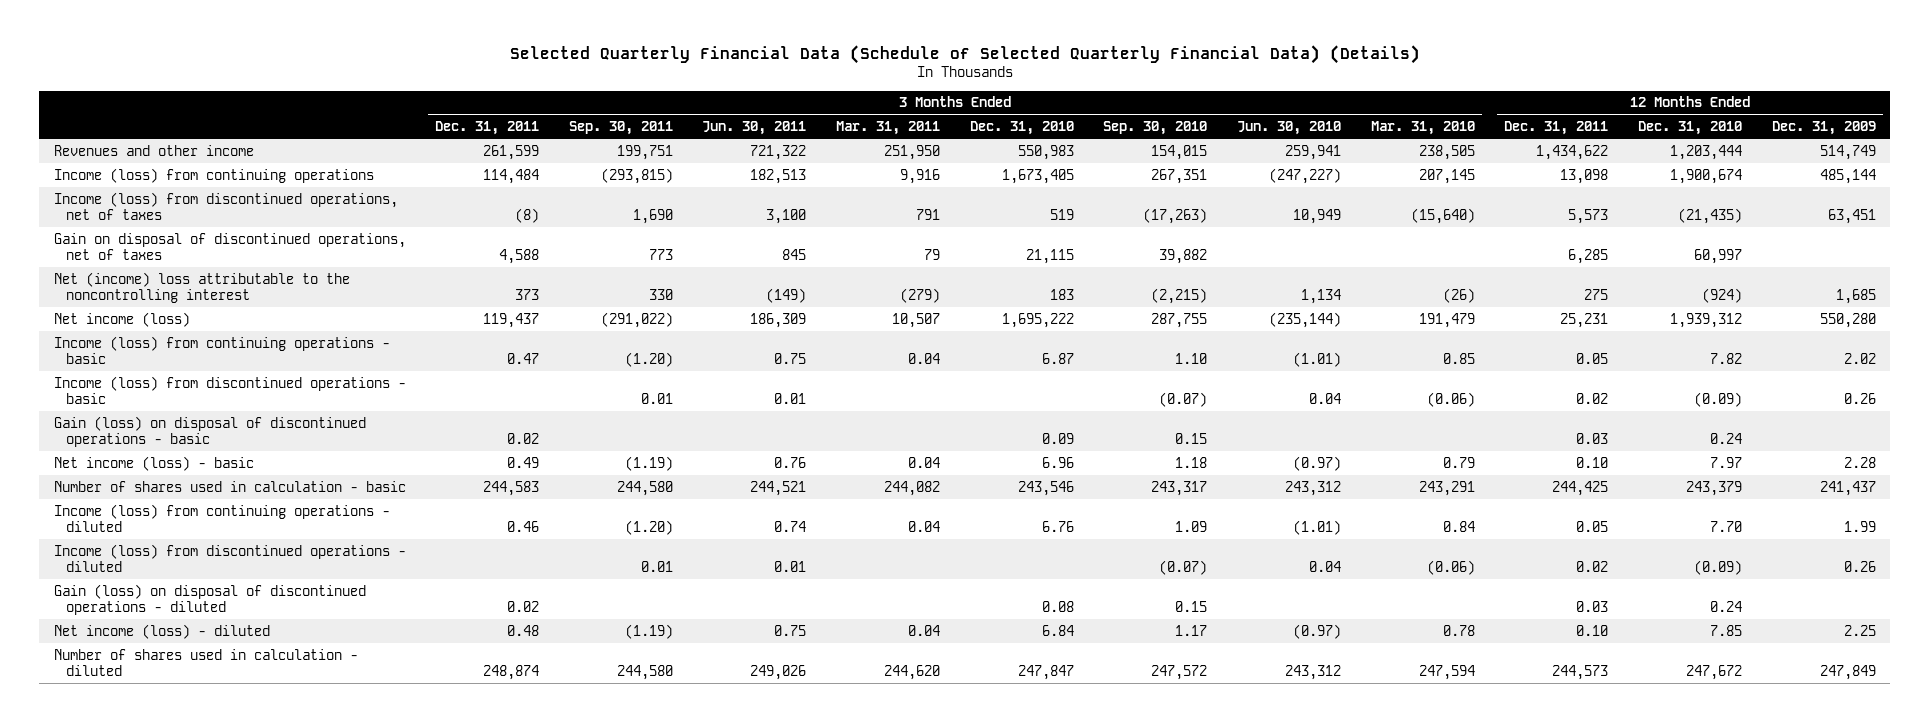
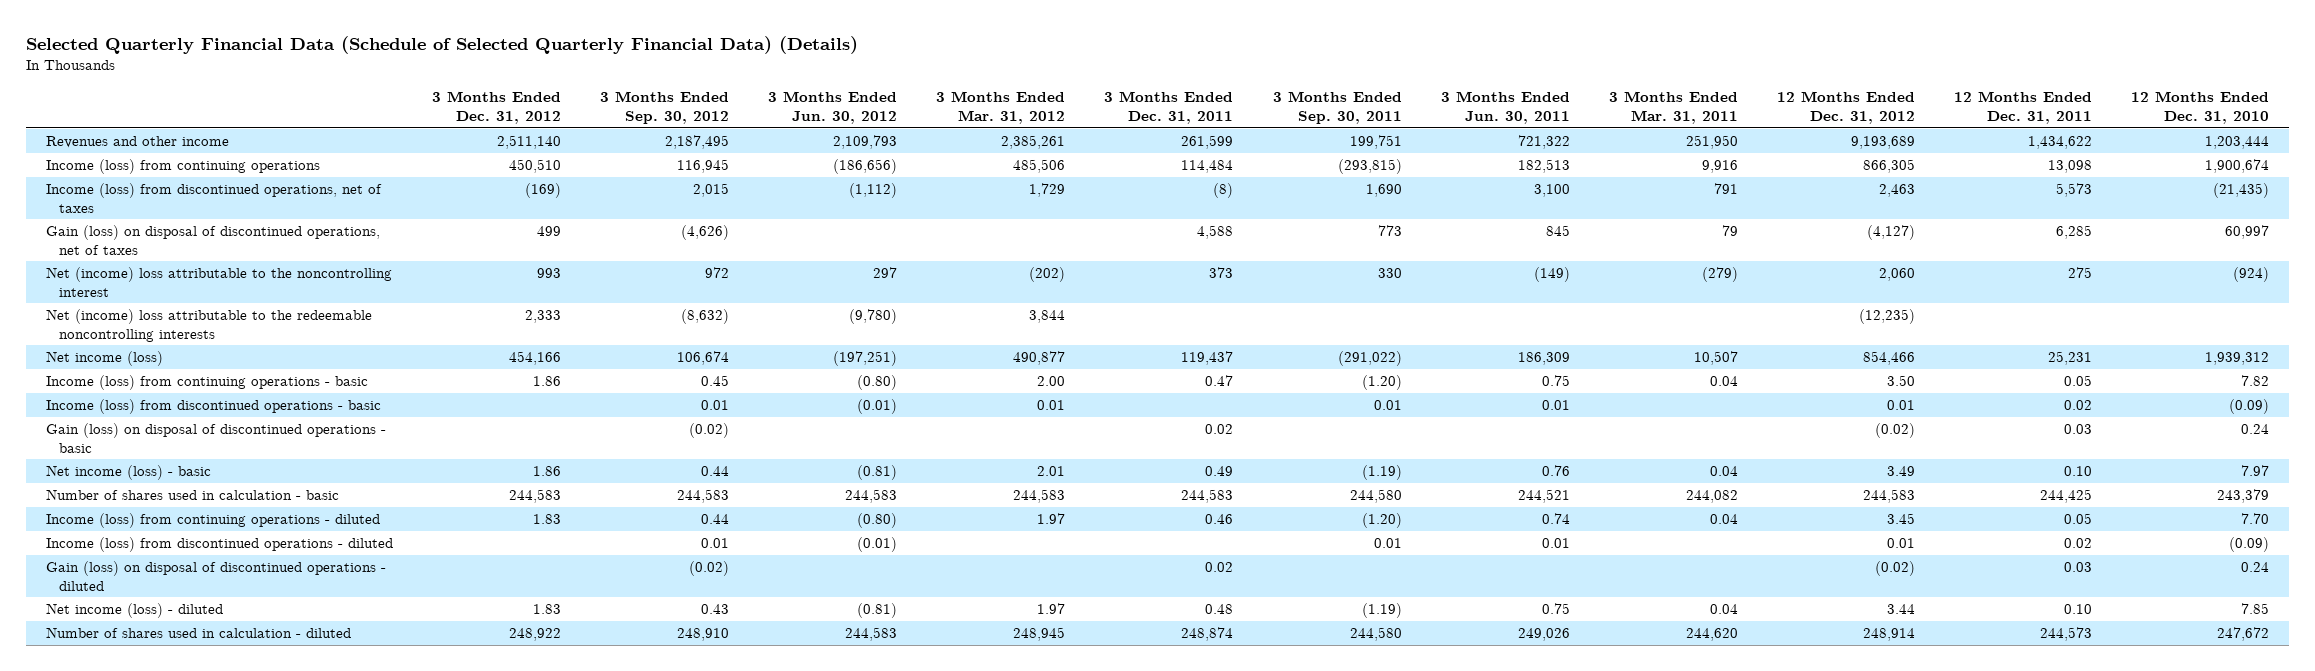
- | 3 Months Ended Dec. 31, 2011 | 3 Months Ended Sep. 30, 2011 | 3 Months Ended Jun. 30, 2011 | 3 Months Ended Mar. 31, 2011 | 3 Months Ended Dec. 31, 2010 | 3 Months Ended Sep. 30, 2010 | 3 Months Ended Jun. 30, 2010 | 3 Months Ended Mar. 31, 2010 | 12 Months Ended Dec. 31, 2011 | 12 Months Ended Dec. 31, 2010 | 12 Months Ended Dec. 31, 2009
+ | 3 Months Ended Dec. 31, 2012 | 3 Months Ended Sep. 30, 2012 | 3 Months Ended Jun. 30, 2012 | 3 Months Ended Mar. 31, 2012 | 3 Months Ended Dec. 31, 2011 | 3 Months Ended Sep. 30, 2011 | 3 Months Ended Jun. 30, 2011 | 3 Months Ended Mar. 31, 2011 | 12 Months Ended Dec. 31, 2012 | 12 Months Ended Dec. 31, 2011 | 12 Months Ended Dec. 31, 2010
- Gain on disposal of discontinued operations, net of taxes | 4,588 | 773 | 845 | 79 | 21,115 | 39,882 | | | 6,285 | 60,997 |
+ Gain (loss) on disposal of discontinued operations, net of taxes | 499 | (4,626) | | | 4,588 | 773 | 845 | 79 | (4,127) | 6,285 | 60,997
+ Net (income) loss attributable to the redeemable noncontrolling interests | 2,333 | (8,632) | (9,780) | 3,844 | | | | | (12,235) | |

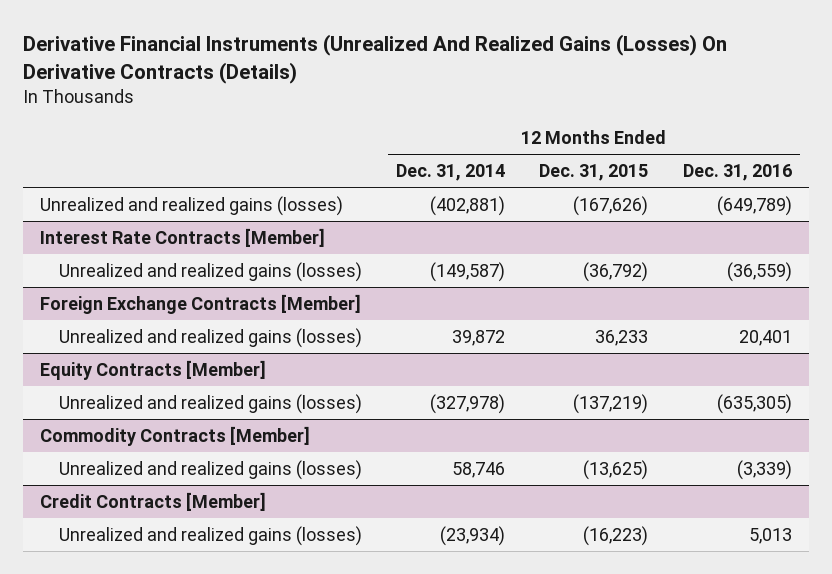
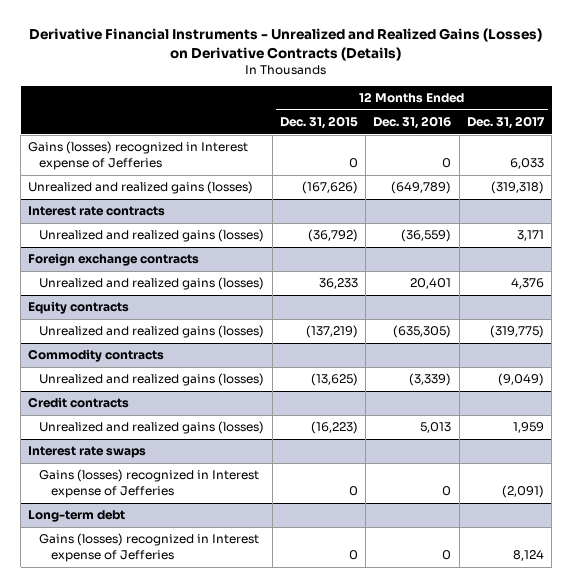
- Derivative Financial Instruments (Unrealized And Realized Gains (Losses) On Derivative Contracts (Details)
+ Derivative Financial Instruments - Unrealized and Realized Gains (Losses) on Derivative Contracts (Details)
- | 12 Months Ended Dec. 31, 2014 | 12 Months Ended Dec. 31, 2015 | 12 Months Ended Dec. 31, 2016
+ | 12 Months Ended Dec. 31, 2015 | 12 Months Ended Dec. 31, 2016 | 12 Months Ended Dec. 31, 2017
+ Gains (losses) recognized in Interest expense of Jefferies | 0 | 0 | 6,033
- Interest Rate Contracts [Member]
+ Interest rate contracts
- Foreign Exchange Contracts [Member]
+ Foreign exchange contracts
- Equity Contracts [Member]
+ Equity contracts
- Commodity Contracts [Member]
+ Commodity contracts
- Credit Contracts [Member]
+ Credit contracts
+ Interest rate swaps
+ Gains (losses) recognized in Interest expense of Jefferies | 0 | 0 | (2,091)
+ Long-term debt
+ Gains (losses) recognized in Interest expense of Jefferies | 0 | 0 | 8,124

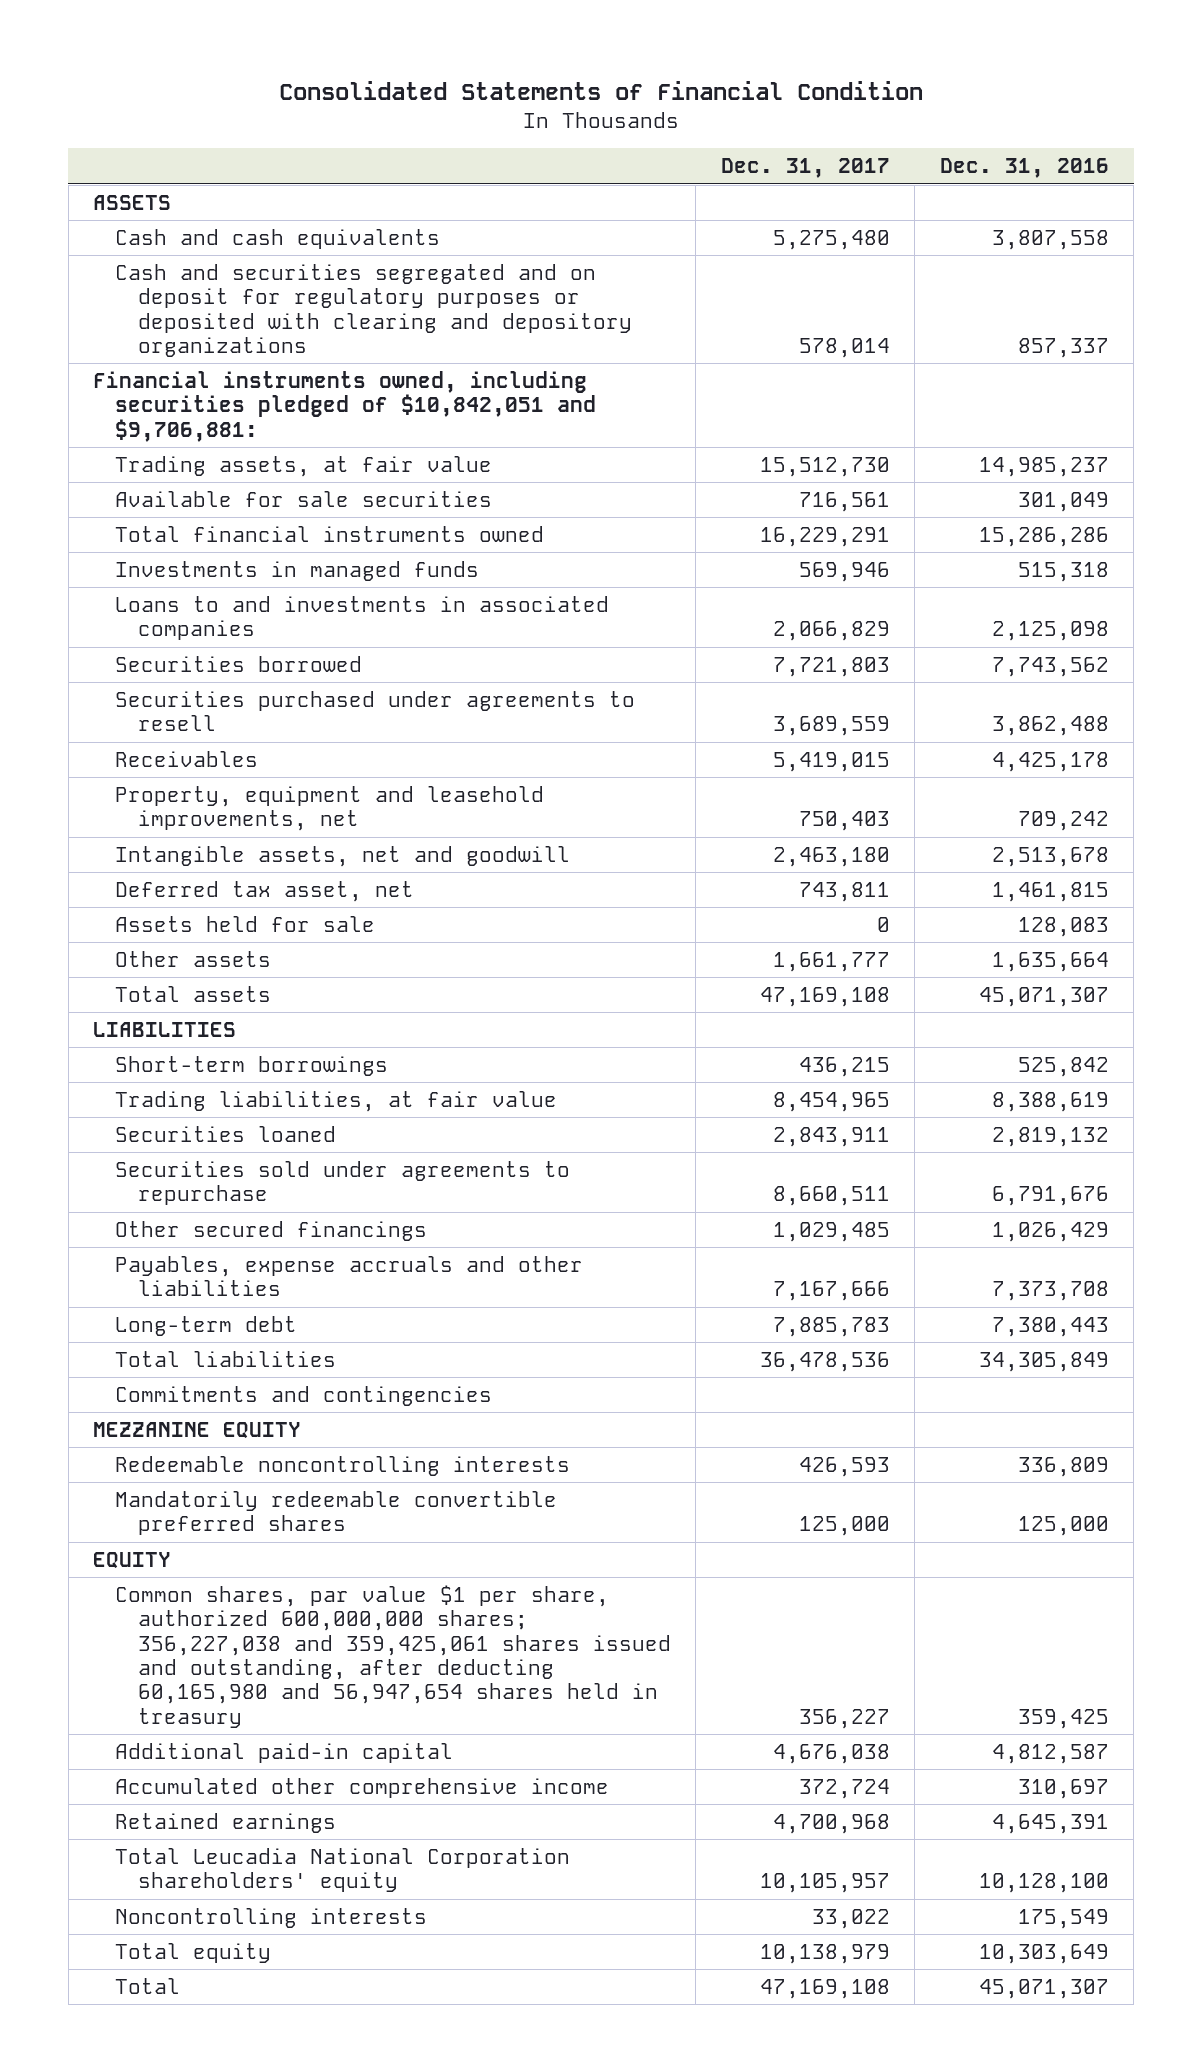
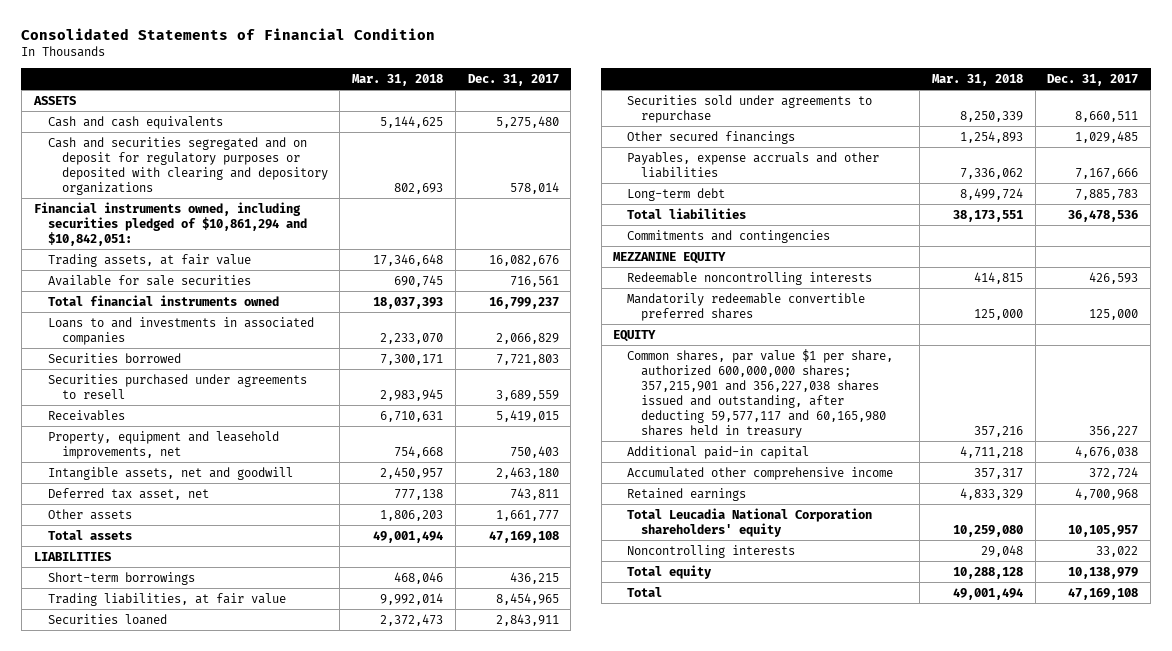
- | Dec. 31, 2017 | Dec. 31, 2016
+ | Mar. 31, 2018 | Dec. 31, 2017
- Financial instruments owned, including securities pledged of $10,842,051 and $9,706,881:
- Trading assets, at fair value | 15,512,730 | 14,985,237
+ Financial instruments owned, including securities pledged of $10,861,294 and $10,842,051:
+ Trading assets, at fair value | 17,346,648 | 16,082,676
- Total financial instruments owned | 16,229,291 | 15,286,286
- Investments in managed funds | 569,946 | 515,318
+ Total financial instruments owned | 18,037,393 | 16,799,237
- Assets held for sale | 0 | 128,083
- Common shares, par value $1 per share, authorized 600,000,000 shares; 356,227,038 and 359,425,061 shares issued and outstanding, after deducting 60,165,980 and 56,947,654 shares held in treasury | 356,227 | 359,425
+ Common shares, par value $1 per share, authorized 600,000,000 shares; 357,215,901 and 356,227,038 shares issued and outstanding, after deducting 59,577,117 and 60,165,980 shares held in treasury | 357,216 | 356,227

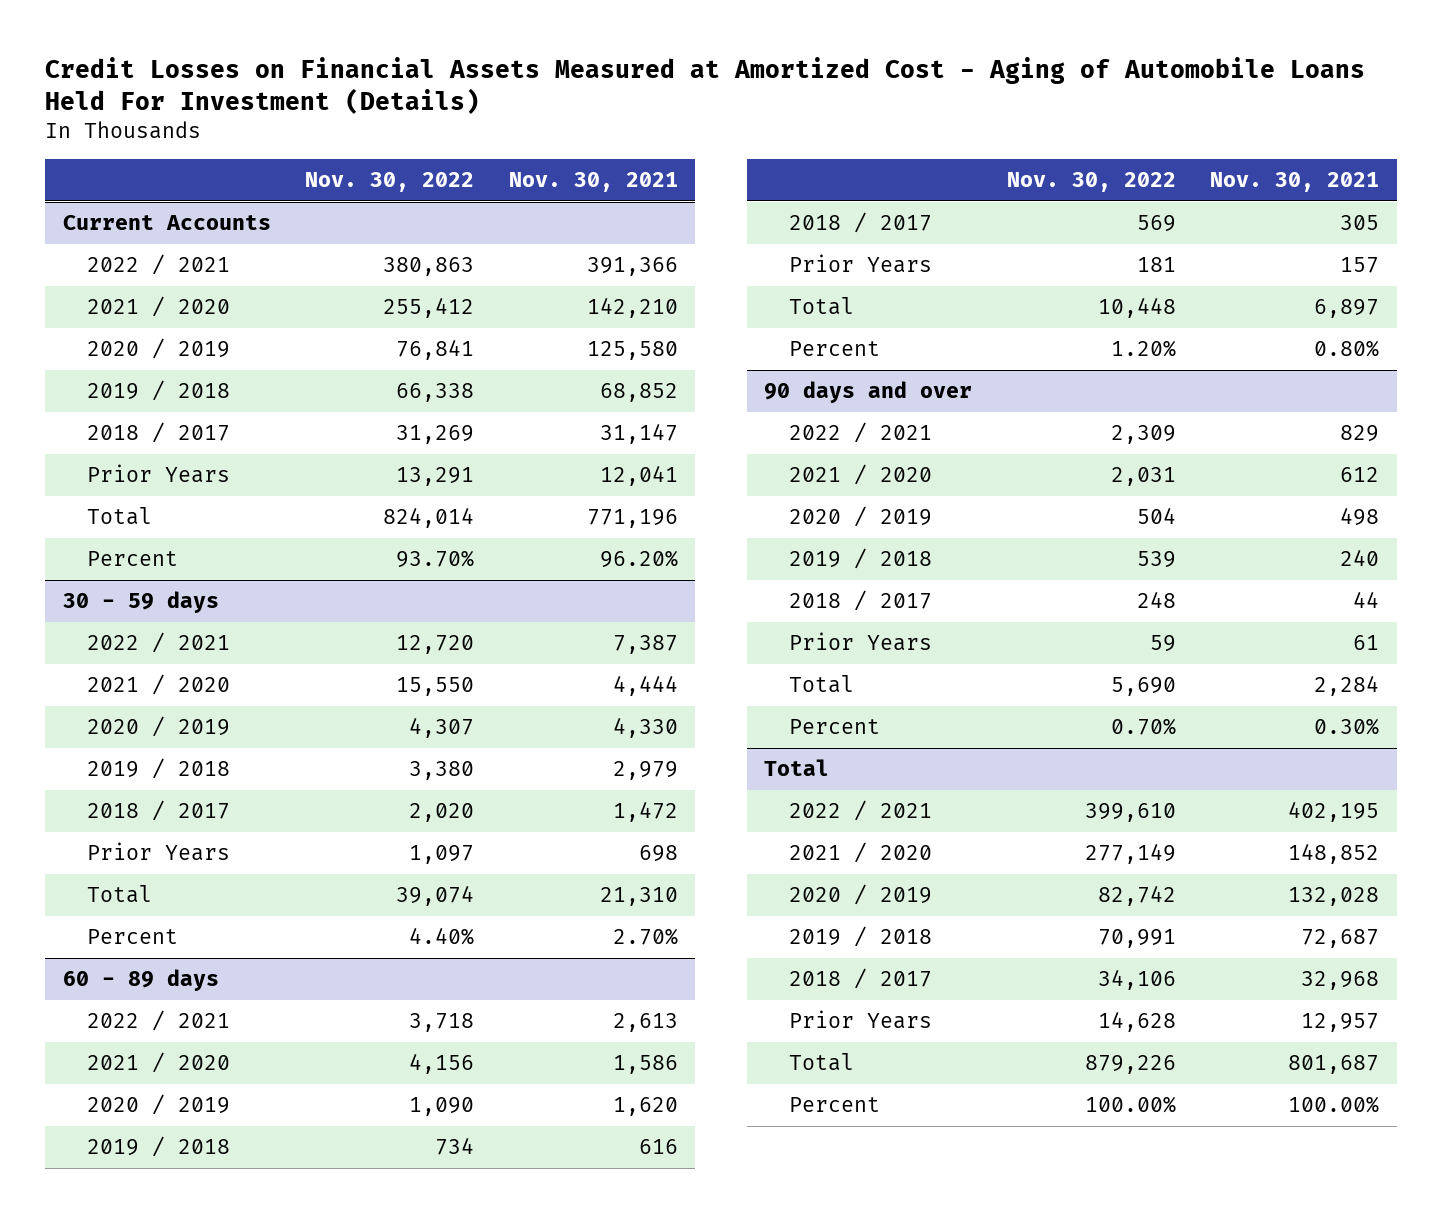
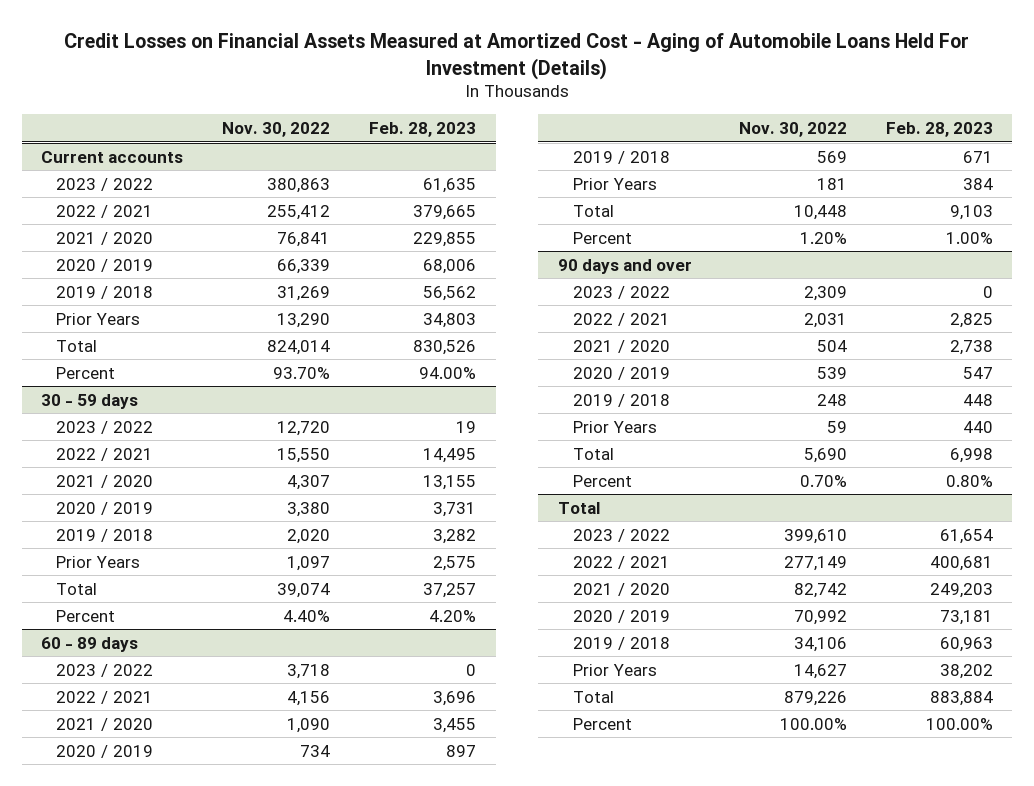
- | Nov. 30, 2022 | Nov. 30, 2021
+ | Nov. 30, 2022 | Feb. 28, 2023
- Current Accounts
- 2022 / 2021 | 380,863 | 391,366
- 2021 / 2020 | 255,412 | 142,210
- 2020 / 2019 | 76,841 | 125,580
- 2019 / 2018 | 66,338 | 68,852
- 2018 / 2017 | 31,269 | 31,147
- Prior Years | 13,291 | 12,041
+ Current accounts
+ 2023 / 2022 | 380,863 | 61,635
+ 2022 / 2021 | 255,412 | 379,665
+ 2021 / 2020 | 76,841 | 229,855
+ 2020 / 2019 | 66,339 | 68,006
+ 2019 / 2018 | 31,269 | 56,562
+ Prior Years | 13,290 | 34,803
@ 30 - 59 days
- 2022 / 2021 | 12,720 | 7,387
- 2021 / 2020 | 15,550 | 4,444
- 2020 / 2019 | 4,307 | 4,330
- 2019 / 2018 | 3,380 | 2,979
- 2018 / 2017 | 2,020 | 1,472
+ 2023 / 2022 | 12,720 | 19
+ 2022 / 2021 | 15,550 | 14,495
+ 2021 / 2020 | 4,307 | 13,155
+ 2020 / 2019 | 3,380 | 3,731
+ 2019 / 2018 | 2,020 | 3,282
@ 60 - 89 days
- 2022 / 2021 | 3,718 | 2,613
- 2021 / 2020 | 4,156 | 1,586
- 2020 / 2019 | 1,090 | 1,620
- 2019 / 2018 | 734 | 616
- 2018 / 2017 | 569 | 305
+ 2023 / 2022 | 3,718 | 0
+ 2022 / 2021 | 4,156 | 3,696
+ 2021 / 2020 | 1,090 | 3,455
+ 2020 / 2019 | 734 | 897
+ 2019 / 2018 | 569 | 671
@ 90 days and over
- 2022 / 2021 | 2,309 | 829
- 2021 / 2020 | 2,031 | 612
- 2020 / 2019 | 504 | 498
- 2019 / 2018 | 539 | 240
- 2018 / 2017 | 248 | 44
+ 2023 / 2022 | 2,309 | 0
+ 2022 / 2021 | 2,031 | 2,825
+ 2021 / 2020 | 504 | 2,738
+ 2020 / 2019 | 539 | 547
+ 2019 / 2018 | 248 | 448
@ Total
- 2022 / 2021 | 399,610 | 402,195
- 2021 / 2020 | 277,149 | 148,852
- 2020 / 2019 | 82,742 | 132,028
- 2019 / 2018 | 70,991 | 72,687
- 2018 / 2017 | 34,106 | 32,968
- Prior Years | 14,628 | 12,957
+ 2023 / 2022 | 399,610 | 61,654
+ 2022 / 2021 | 277,149 | 400,681
+ 2021 / 2020 | 82,742 | 249,203
+ 2020 / 2019 | 70,992 | 73,181
+ 2019 / 2018 | 34,106 | 60,963
+ Prior Years | 14,627 | 38,202

